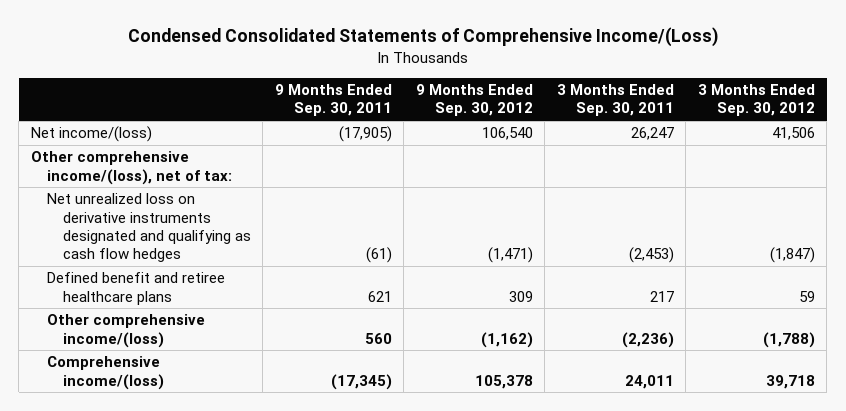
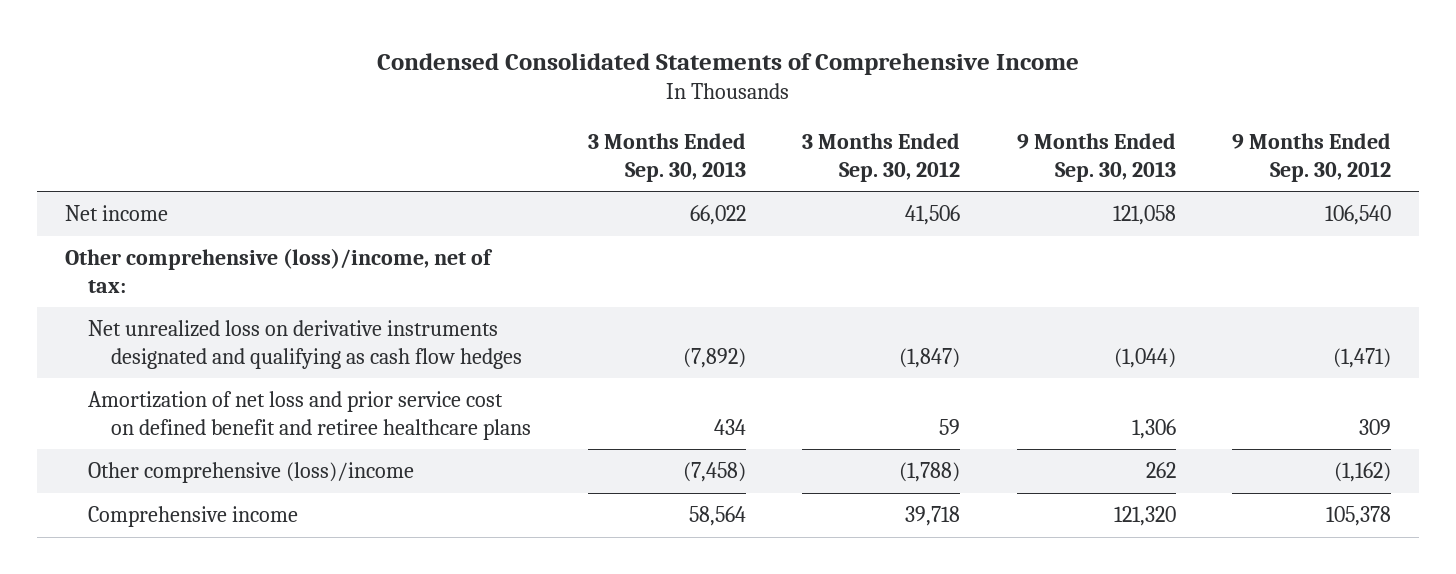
- Condensed Consolidated Statements of Comprehensive Income/(Loss)
+ Condensed Consolidated Statements of Comprehensive Income
- | 9 Months Ended Sep. 30, 2011 | 9 Months Ended Sep. 30, 2012 | 3 Months Ended Sep. 30, 2011 | 3 Months Ended Sep. 30, 2012
+ | 3 Months Ended Sep. 30, 2013 | 3 Months Ended Sep. 30, 2012 | 9 Months Ended Sep. 30, 2013 | 9 Months Ended Sep. 30, 2012
- Net income/(loss) | (17,905) | 106,540 | 26,247 | 41,506
- Other comprehensive income/(loss), net of tax:
+ Net income | 66,022 | 41,506 | 121,058 | 106,540
+ Other comprehensive (loss)/income, net of tax:
- Defined benefit and retiree healthcare plans | 621 | 309 | 217 | 59
- Other comprehensive income/(loss) | 560 | (1,162) | (2,236) | (1,788)
- Comprehensive income/(loss) | (17,345) | 105,378 | 24,011 | 39,718
+ Amortization of net loss and prior service cost on defined benefit and retiree healthcare plans | 434 | 59 | 1,306 | 309
+ Other comprehensive (loss)/income | (7,458) | (1,788) | 262 | (1,162)
+ Comprehensive income | 58,564 | 39,718 | 121,320 | 105,378

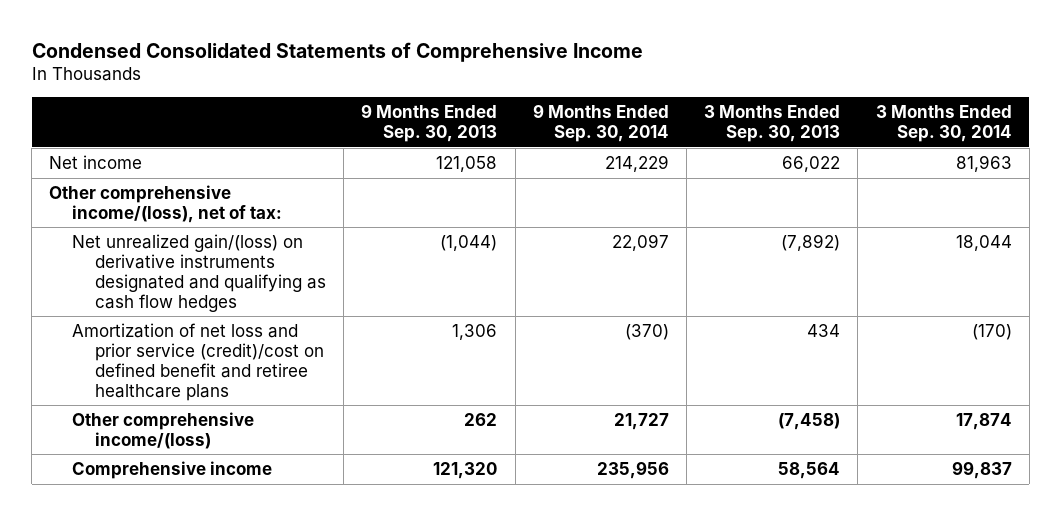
- | 3 Months Ended Sep. 30, 2013 | 3 Months Ended Sep. 30, 2012 | 9 Months Ended Sep. 30, 2013 | 9 Months Ended Sep. 30, 2012
+ | 9 Months Ended Sep. 30, 2013 | 9 Months Ended Sep. 30, 2014 | 3 Months Ended Sep. 30, 2013 | 3 Months Ended Sep. 30, 2014
- Other comprehensive (loss)/income, net of tax:
- Net unrealized loss on derivative instruments designated and qualifying as cash flow hedges | (7,892) | (1,847) | (1,044) | (1,471)
- Amortization of net loss and prior service cost on defined benefit and retiree healthcare plans | 434 | 59 | 1,306 | 309
- Other comprehensive (loss)/income | (7,458) | (1,788) | 262 | (1,162)
+ Other comprehensive income/(loss), net of tax:
+ Net unrealized gain/(loss) on derivative instruments designated and qualifying as cash flow hedges | (1,044) | 22,097 | (7,892) | 18,044
+ Amortization of net loss and prior service (credit)/cost on defined benefit and retiree healthcare plans | 1,306 | (370) | 434 | (170)
+ Other comprehensive income/(loss) | 262 | 21,727 | (7,458) | 17,874

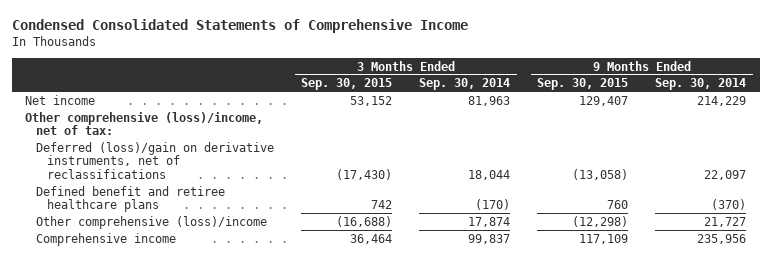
- | 9 Months Ended Sep. 30, 2013 | 9 Months Ended Sep. 30, 2014 | 3 Months Ended Sep. 30, 2013 | 3 Months Ended Sep. 30, 2014
+ | 3 Months Ended Sep. 30, 2015 | 3 Months Ended Sep. 30, 2014 | 9 Months Ended Sep. 30, 2015 | 9 Months Ended Sep. 30, 2014
- Other comprehensive income/(loss), net of tax:
- Net unrealized gain/(loss) on derivative instruments designated and qualifying as cash flow hedges | (1,044) | 22,097 | (7,892) | 18,044
- Amortization of net loss and prior service (credit)/cost on defined benefit and retiree healthcare plans | 1,306 | (370) | 434 | (170)
- Other comprehensive income/(loss) | 262 | 21,727 | (7,458) | 17,874
+ Other comprehensive (loss)/income, net of tax:
+ Deferred (loss)/gain on derivative instruments, net of reclassifications | (17,430) | 18,044 | (13,058) | 22,097
+ Defined benefit and retiree healthcare plans | 742 | (170) | 760 | (370)
+ Other comprehensive (loss)/income | (16,688) | 17,874 | (12,298) | 21,727

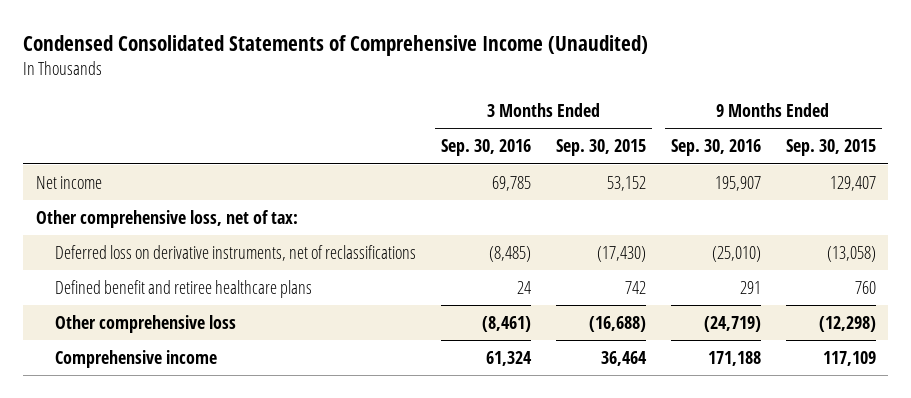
- Condensed Consolidated Statements of Comprehensive Income
+ Condensed Consolidated Statements of Comprehensive Income (Unaudited)
- | 3 Months Ended Sep. 30, 2015 | 3 Months Ended Sep. 30, 2014 | 9 Months Ended Sep. 30, 2015 | 9 Months Ended Sep. 30, 2014
+ | 3 Months Ended Sep. 30, 2016 | 3 Months Ended Sep. 30, 2015 | 9 Months Ended Sep. 30, 2016 | 9 Months Ended Sep. 30, 2015
- Other comprehensive (loss)/income, net of tax:
- Deferred (loss)/gain on derivative instruments, net of reclassifications | (17,430) | 18,044 | (13,058) | 22,097
+ Other comprehensive loss, net of tax:
+ Deferred loss on derivative instruments, net of reclassifications | (8,485) | (17,430) | (25,010) | (13,058)
- Other comprehensive (loss)/income | (16,688) | 17,874 | (12,298) | 21,727
+ Other comprehensive loss | (8,461) | (16,688) | (24,719) | (12,298)

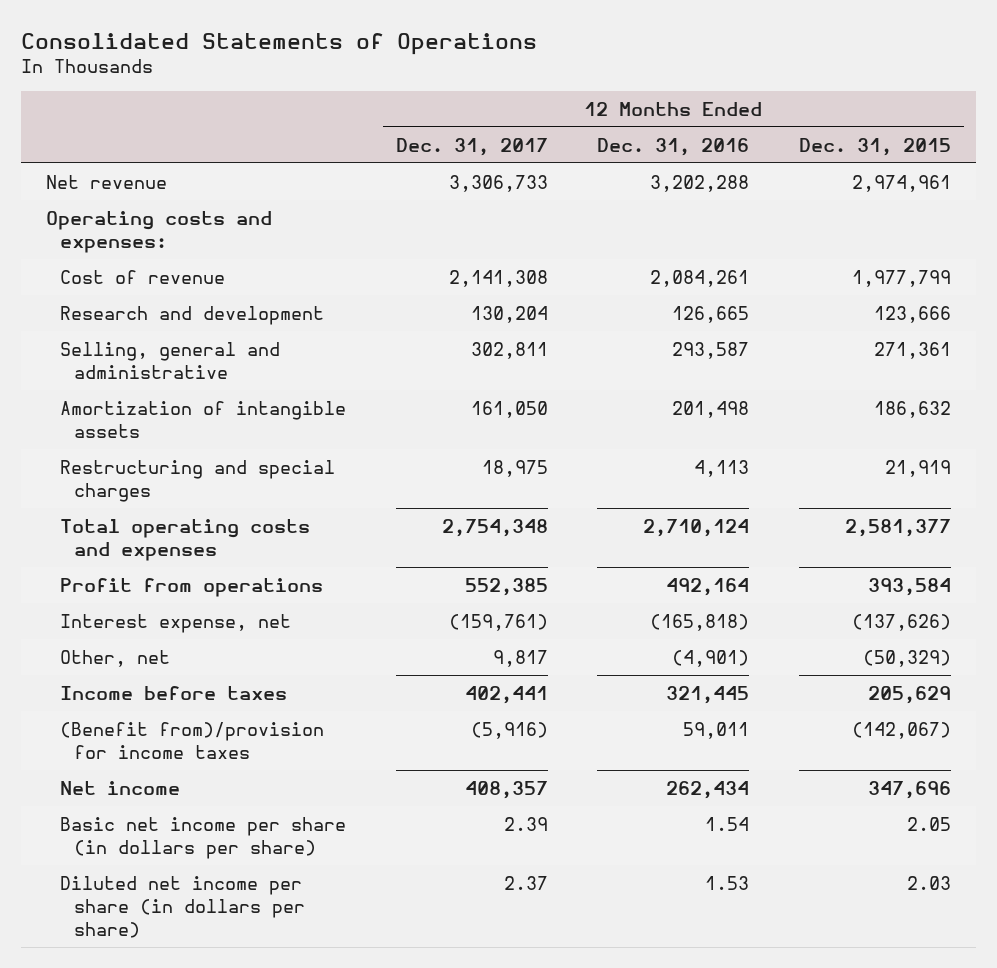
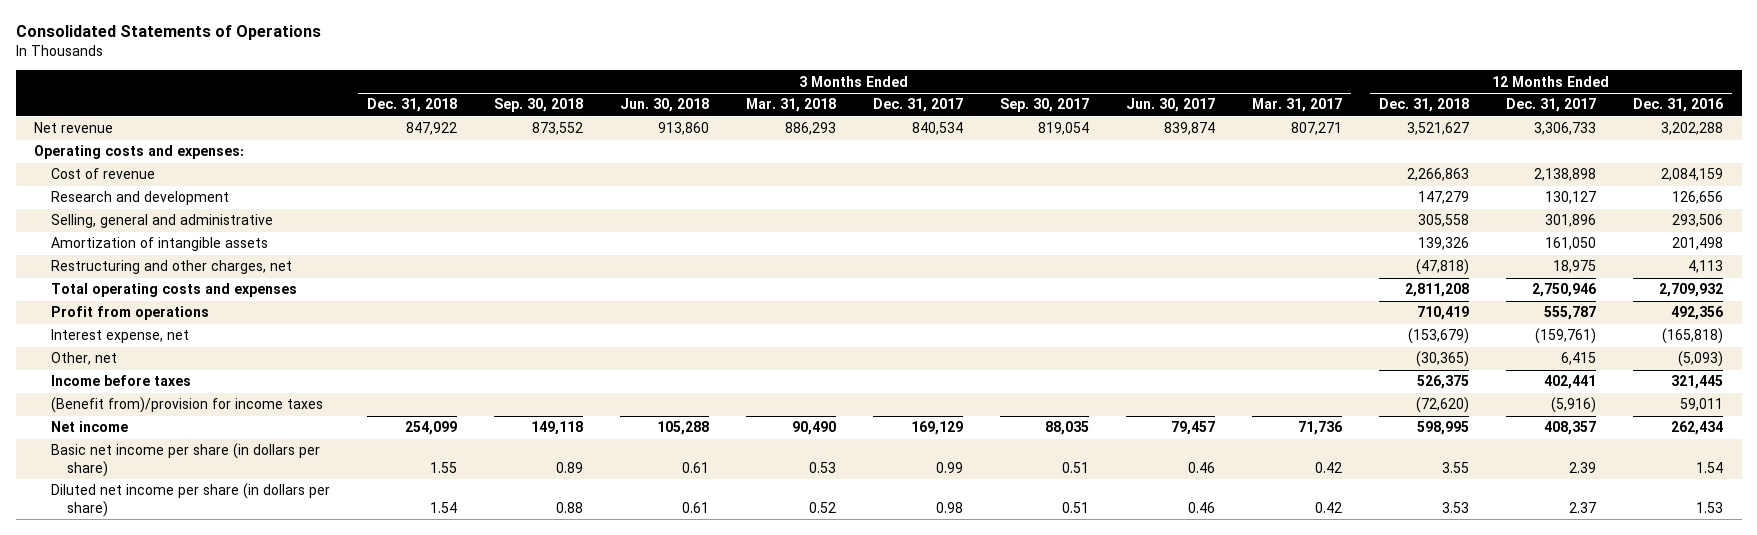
- | 12 Months Ended Dec. 31, 2017 | 12 Months Ended Dec. 31, 2016 | 12 Months Ended Dec. 31, 2015
+ | 3 Months Ended Dec. 31, 2018 | 3 Months Ended Sep. 30, 2018 | 3 Months Ended Jun. 30, 2018 | 3 Months Ended Mar. 31, 2018 | 3 Months Ended Dec. 31, 2017 | 3 Months Ended Sep. 30, 2017 | 3 Months Ended Jun. 30, 2017 | 3 Months Ended Mar. 31, 2017 | 12 Months Ended Dec. 31, 2018 | 12 Months Ended Dec. 31, 2017 | 12 Months Ended Dec. 31, 2016
- Cost of revenue | 2,141,308 | 2,084,261 | 1,977,799
- Research and development | 130,204 | 126,665 | 123,666
- Selling, general and administrative | 302,811 | 293,587 | 271,361
+ Cost of revenue | | | | | | | | | 2,266,863 | 2,138,898 | 2,084,159
+ Research and development | | | | | | | | | 147,279 | 130,127 | 126,656
+ Selling, general and administrative | | | | | | | | | 305,558 | 301,896 | 293,506
- Restructuring and special charges | 18,975 | 4,113 | 21,919
- Total operating costs and expenses | 2,754,348 | 2,710,124 | 2,581,377
- Profit from operations | 552,385 | 492,164 | 393,584
+ Restructuring and other charges, net | | | | | | | | | (47,818) | 18,975 | 4,113
+ Total operating costs and expenses | | | | | | | | | 2,811,208 | 2,750,946 | 2,709,932
+ Profit from operations | | | | | | | | | 710,419 | 555,787 | 492,356
- Other, net | 9,817 | (4,901) | (50,329)
+ Other, net | | | | | | | | | (30,365) | 6,415 | (5,093)

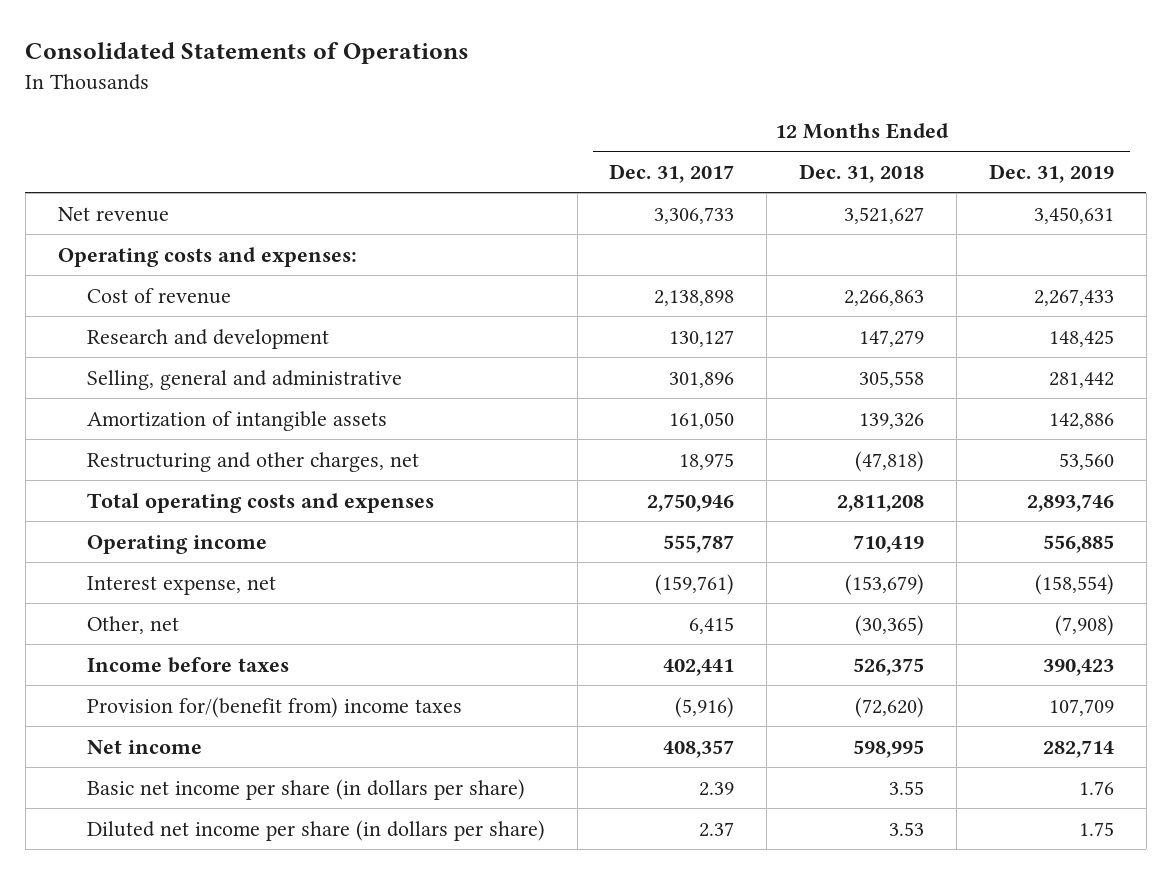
- | 3 Months Ended Dec. 31, 2018 | 3 Months Ended Sep. 30, 2018 | 3 Months Ended Jun. 30, 2018 | 3 Months Ended Mar. 31, 2018 | 3 Months Ended Dec. 31, 2017 | 3 Months Ended Sep. 30, 2017 | 3 Months Ended Jun. 30, 2017 | 3 Months Ended Mar. 31, 2017 | 12 Months Ended Dec. 31, 2018 | 12 Months Ended Dec. 31, 2017 | 12 Months Ended Dec. 31, 2016
+ | 12 Months Ended Dec. 31, 2017 | 12 Months Ended Dec. 31, 2018 | 12 Months Ended Dec. 31, 2019
- Profit from operations | | | | | | | | | 710,419 | 555,787 | 492,356
+ Operating income | 555,787 | 710,419 | 556,885
- (Benefit from)/provision for income taxes | | | | | | | | | (72,620) | (5,916) | 59,011
+ Provision for/(benefit from) income taxes | (5,916) | (72,620) | 107,709

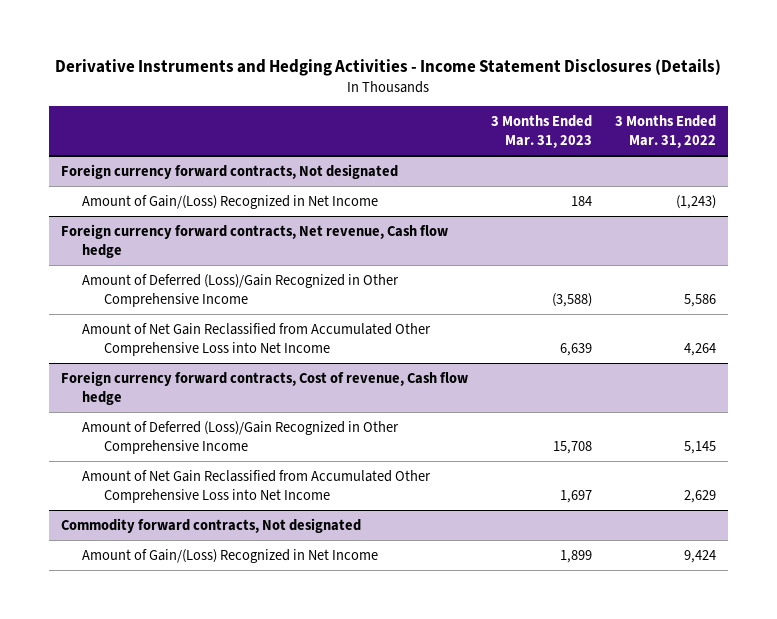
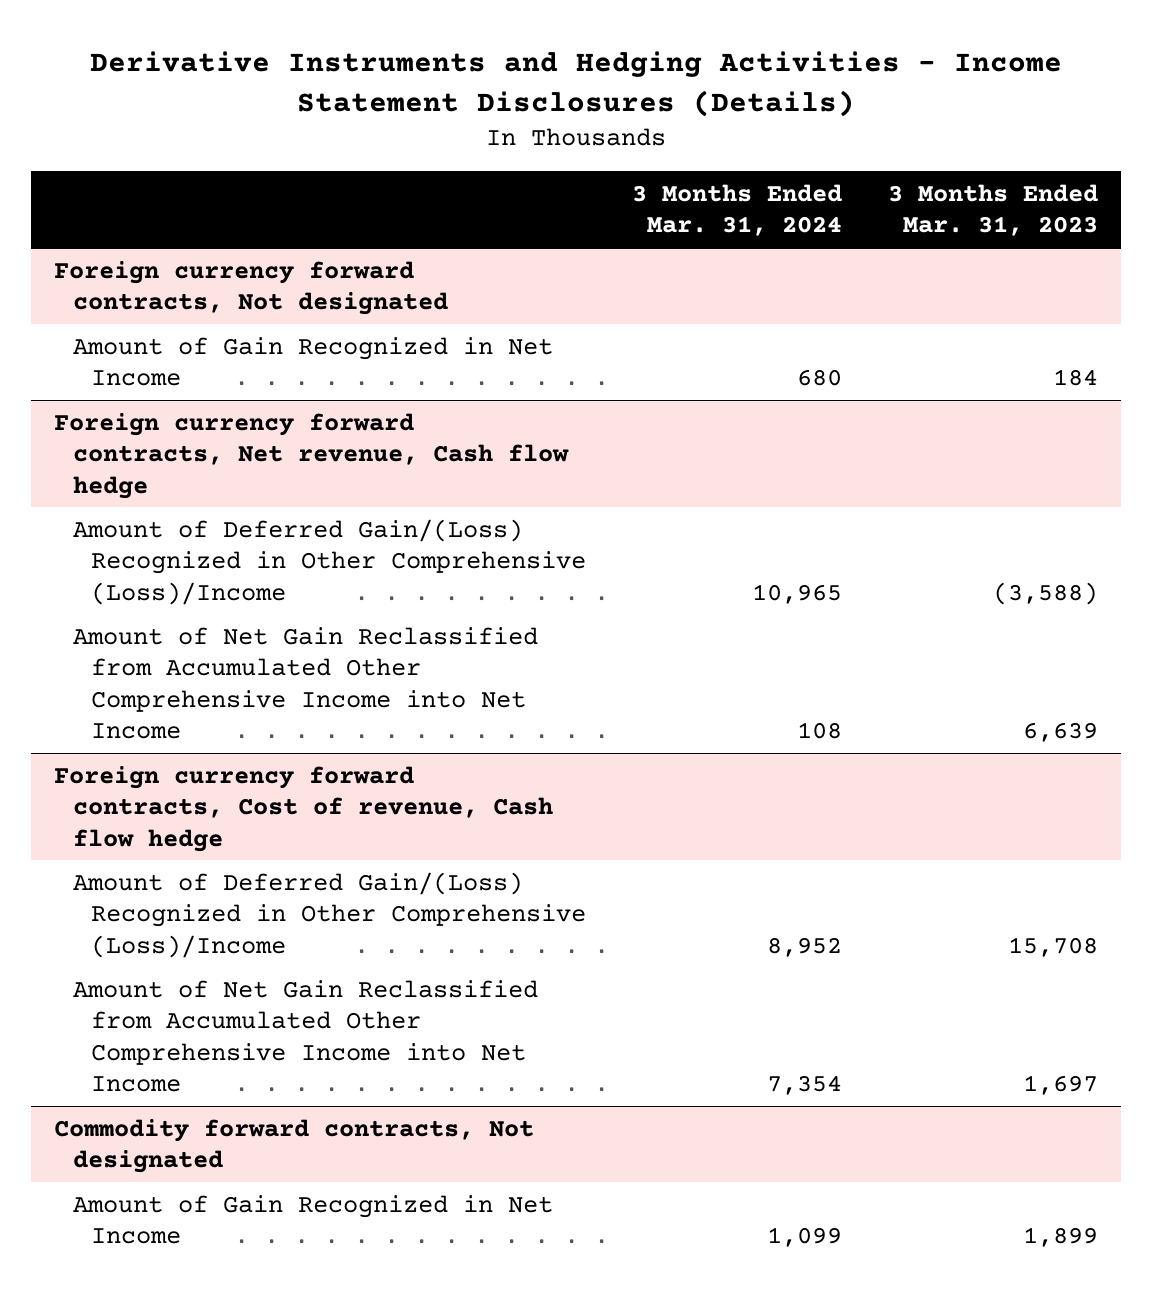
- | 3 Months Ended Mar. 31, 2023 | 3 Months Ended Mar. 31, 2022
+ | 3 Months Ended Mar. 31, 2024 | 3 Months Ended Mar. 31, 2023
@ Foreign currency forward contracts, Not designated
- Amount of Gain/(Loss) Recognized in Net Income | 184 | (1,243)
+ Amount of Gain Recognized in Net Income | 680 | 184
@ Foreign currency forward contracts, Net revenue, Cash flow hedge
- Amount of Deferred (Loss)/Gain Recognized in Other Comprehensive Income | (3,588) | 5,586
- Amount of Net Gain Reclassified from Accumulated Other Comprehensive Loss into Net Income | 6,639 | 4,264
+ Amount of Deferred Gain/(Loss) Recognized in Other Comprehensive (Loss)/Income | 10,965 | (3,588)
+ Amount of Net Gain Reclassified from Accumulated Other Comprehensive Income into Net Income | 108 | 6,639
@ Foreign currency forward contracts, Cost of revenue, Cash flow hedge
- Amount of Deferred (Loss)/Gain Recognized in Other Comprehensive Income | 15,708 | 5,145
- Amount of Net Gain Reclassified from Accumulated Other Comprehensive Loss into Net Income | 1,697 | 2,629
+ Amount of Deferred Gain/(Loss) Recognized in Other Comprehensive (Loss)/Income | 8,952 | 15,708
+ Amount of Net Gain Reclassified from Accumulated Other Comprehensive Income into Net Income | 7,354 | 1,697
@ Commodity forward contracts, Not designated
- Amount of Gain/(Loss) Recognized in Net Income | 1,899 | 9,424
+ Amount of Gain Recognized in Net Income | 1,099 | 1,899

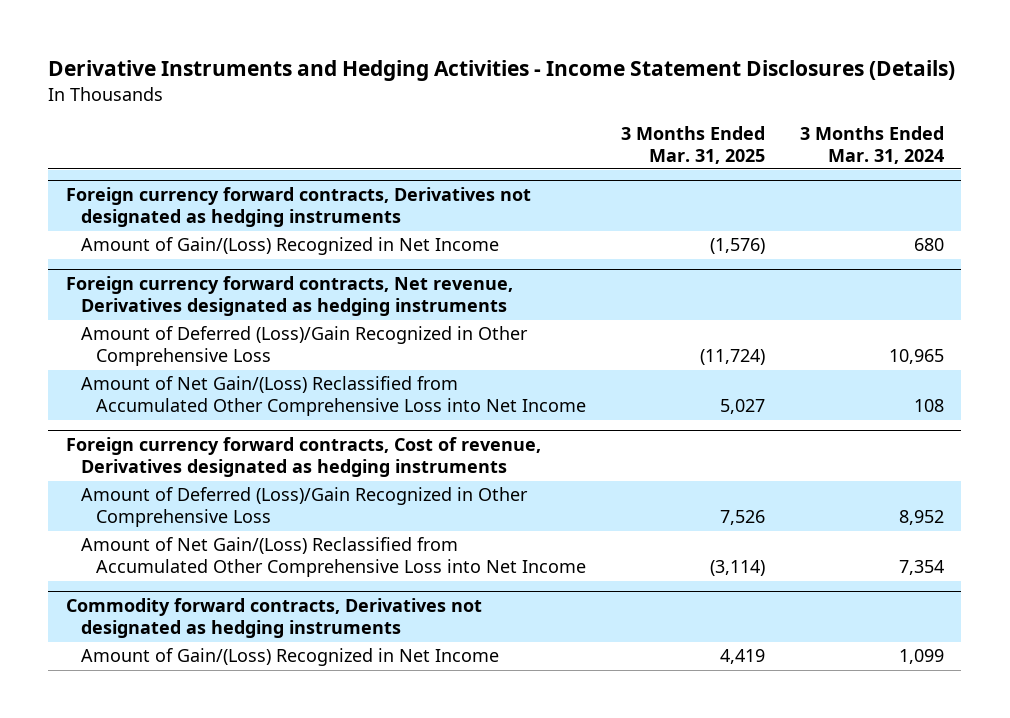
- | 3 Months Ended Mar. 31, 2024 | 3 Months Ended Mar. 31, 2023
+ | 3 Months Ended Mar. 31, 2025 | 3 Months Ended Mar. 31, 2024
- Foreign currency forward contracts, Not designated
- Amount of Gain Recognized in Net Income | 680 | 184
- Foreign currency forward contracts, Net revenue, Cash flow hedge
- Amount of Deferred Gain/(Loss) Recognized in Other Comprehensive (Loss)/Income | 10,965 | (3,588)
- Amount of Net Gain Reclassified from Accumulated Other Comprehensive Income into Net Income | 108 | 6,639
- Foreign currency forward contracts, Cost of revenue, Cash flow hedge
- Amount of Deferred Gain/(Loss) Recognized in Other Comprehensive (Loss)/Income | 8,952 | 15,708
- Amount of Net Gain Reclassified from Accumulated Other Comprehensive Income into Net Income | 7,354 | 1,697
- Commodity forward contracts, Not designated
- Amount of Gain Recognized in Net Income | 1,099 | 1,899
+ Foreign currency forward contracts, Derivatives not designated as hedging instruments
+ Amount of Gain/(Loss) Recognized in Net Income | (1,576) | 680
+ Foreign currency forward contracts, Net revenue, Derivatives designated as hedging instruments
+ Amount of Deferred (Loss)/Gain Recognized in Other Comprehensive Loss | (11,724) | 10,965
+ Amount of Net Gain/(Loss) Reclassified from Accumulated Other Comprehensive Loss into Net Income | 5,027 | 108
+ Foreign currency forward contracts, Cost of revenue, Derivatives designated as hedging instruments
+ Amount of Deferred (Loss)/Gain Recognized in Other Comprehensive Loss | 7,526 | 8,952
+ Amount of Net Gain/(Loss) Reclassified from Accumulated Other Comprehensive Loss into Net Income | (3,114) | 7,354
+ Commodity forward contracts, Derivatives not designated as hedging instruments
+ Amount of Gain/(Loss) Recognized in Net Income | 4,419 | 1,099

